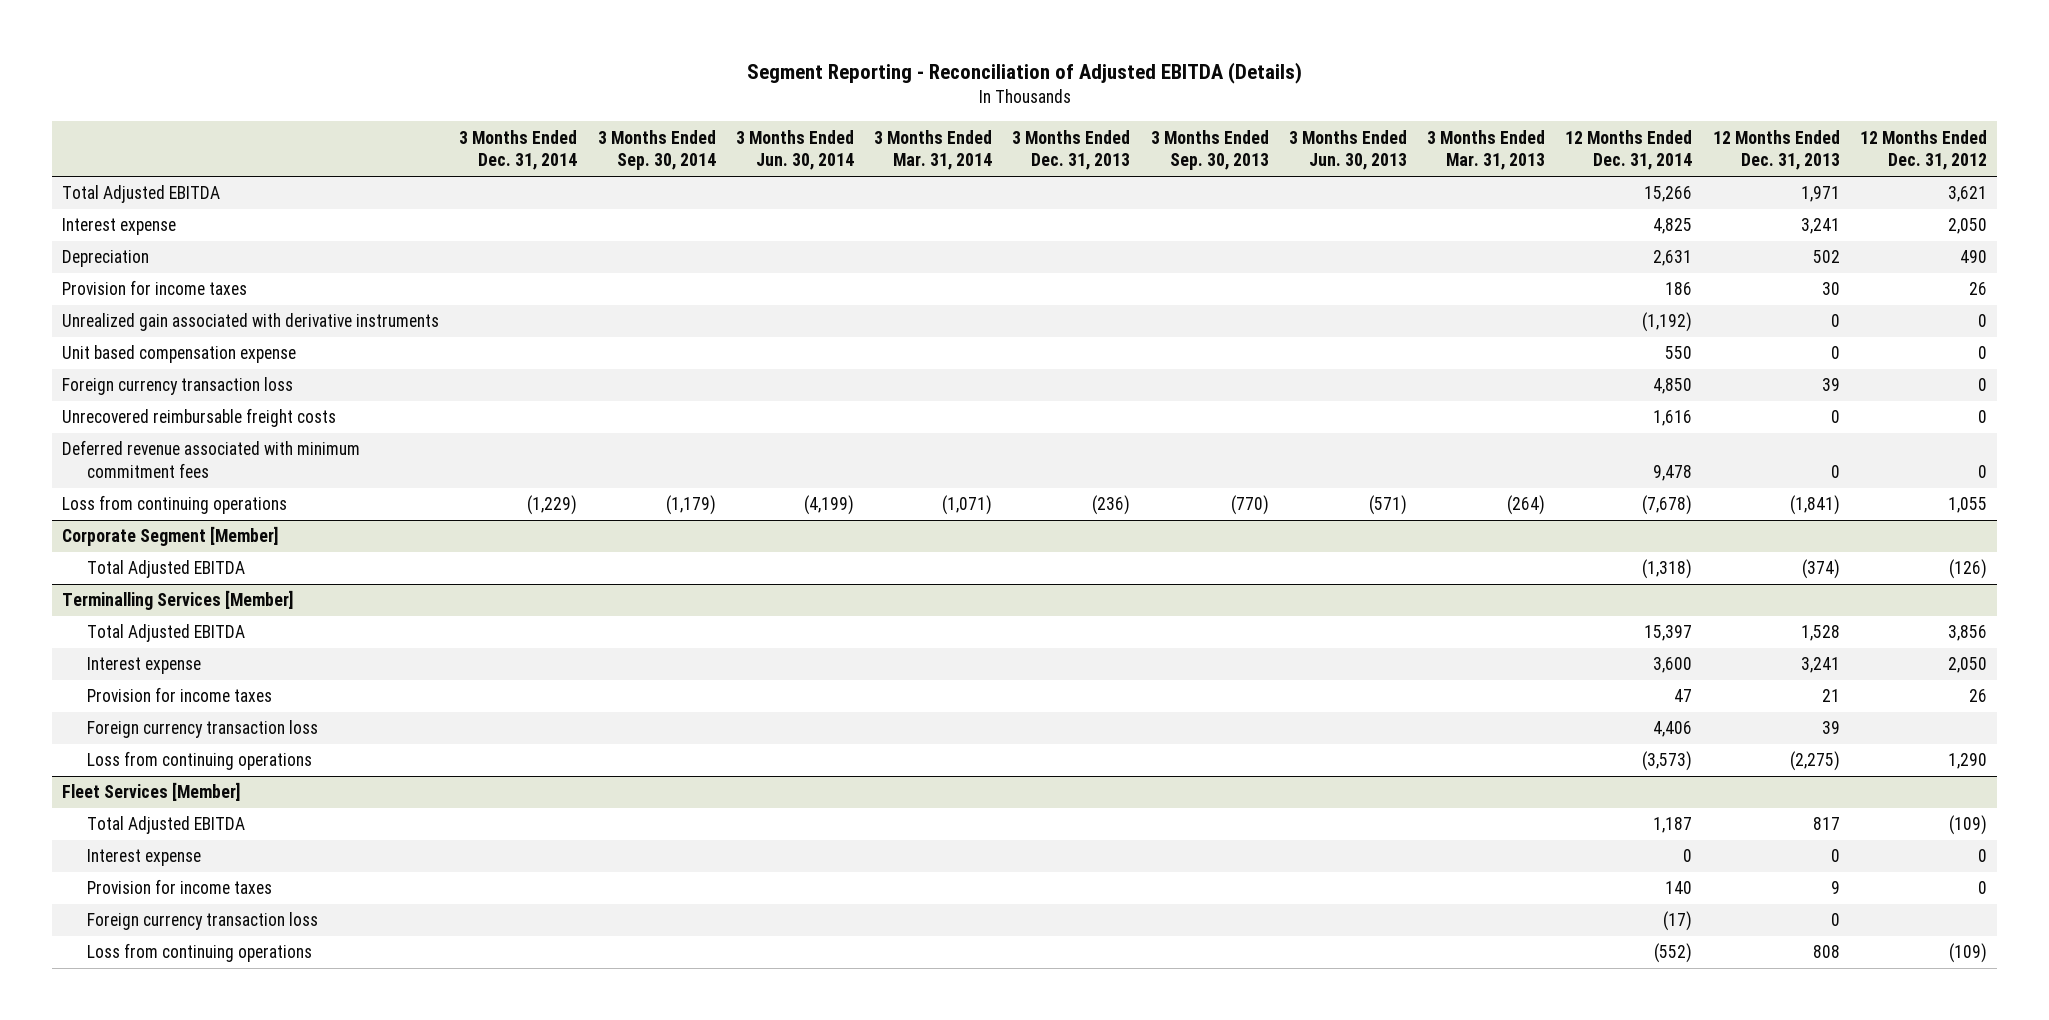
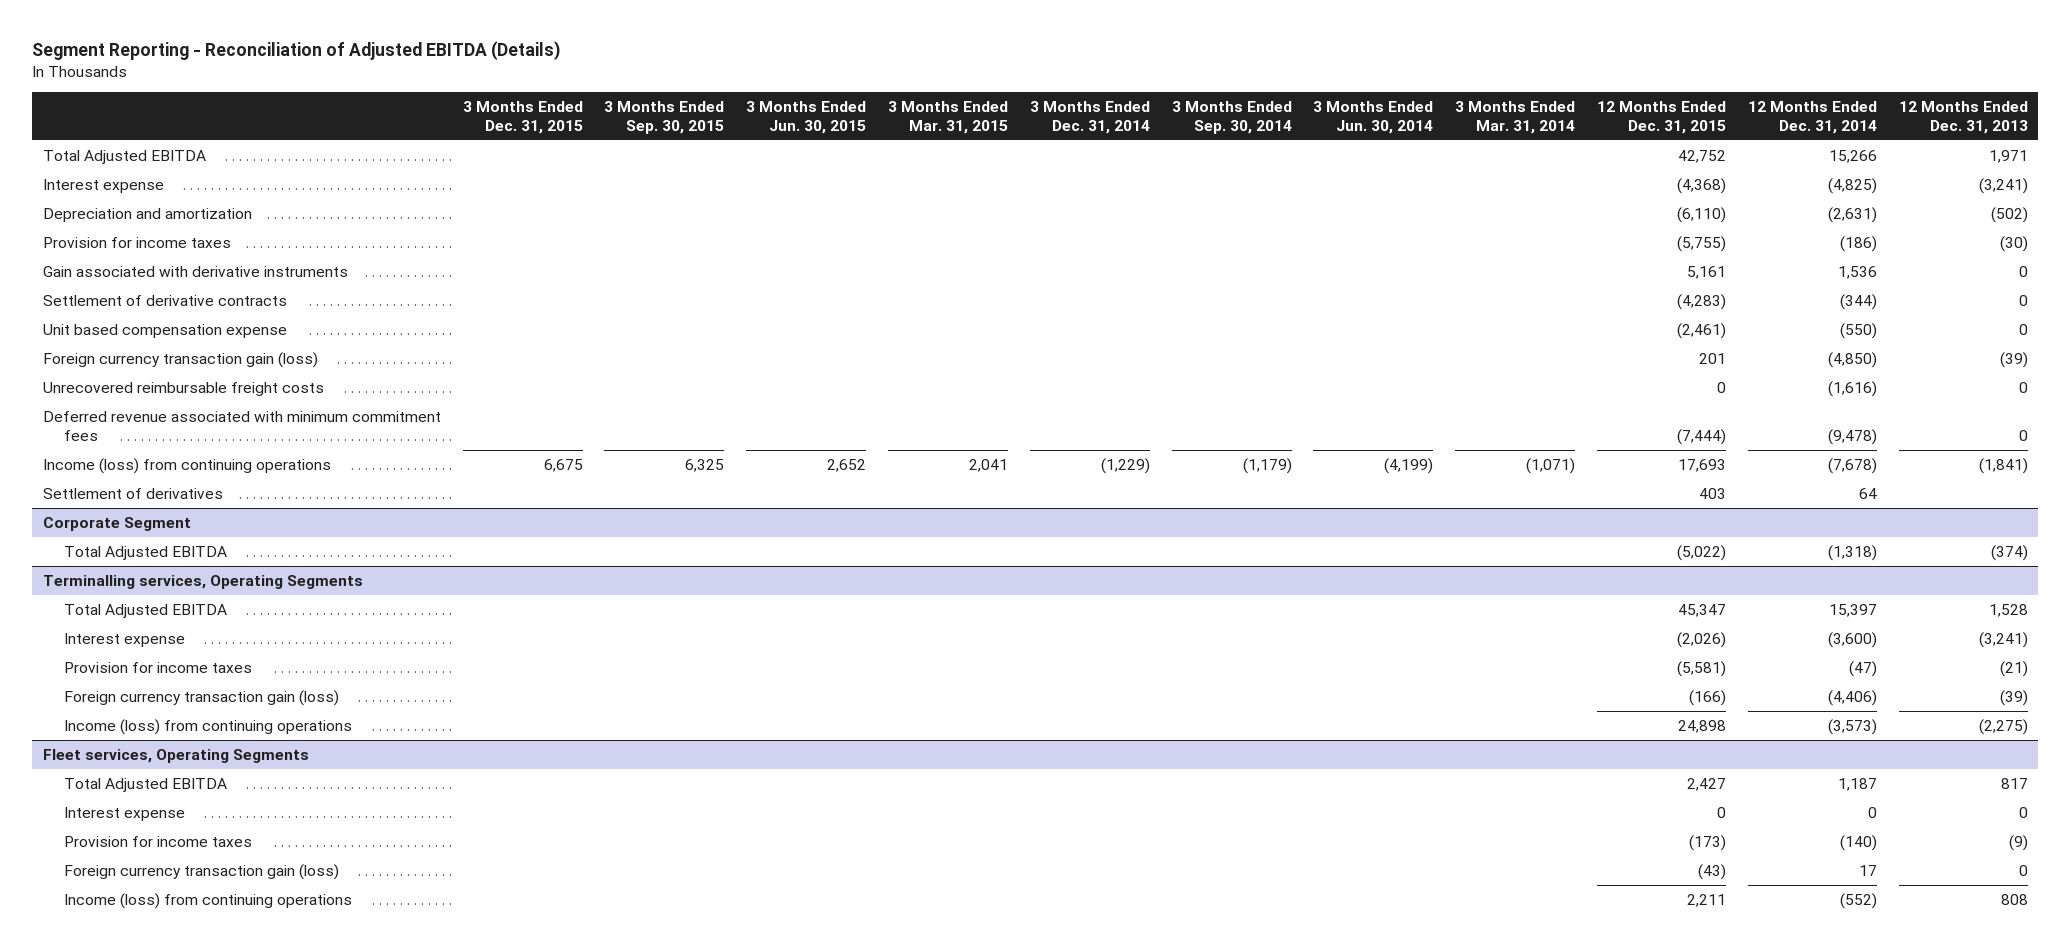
- | 3 Months Ended Dec. 31, 2014 | 3 Months Ended Sep. 30, 2014 | 3 Months Ended Jun. 30, 2014 | 3 Months Ended Mar. 31, 2014 | 3 Months Ended Dec. 31, 2013 | 3 Months Ended Sep. 30, 2013 | 3 Months Ended Jun. 30, 2013 | 3 Months Ended Mar. 31, 2013 | 12 Months Ended Dec. 31, 2014 | 12 Months Ended Dec. 31, 2013 | 12 Months Ended Dec. 31, 2012
+ | 3 Months Ended Dec. 31, 2015 | 3 Months Ended Sep. 30, 2015 | 3 Months Ended Jun. 30, 2015 | 3 Months Ended Mar. 31, 2015 | 3 Months Ended Dec. 31, 2014 | 3 Months Ended Sep. 30, 2014 | 3 Months Ended Jun. 30, 2014 | 3 Months Ended Mar. 31, 2014 | 12 Months Ended Dec. 31, 2015 | 12 Months Ended Dec. 31, 2014 | 12 Months Ended Dec. 31, 2013
- Interest expense | | | | | | | | | 4,825 | 3,241 | 2,050
- Depreciation | | | | | | | | | 2,631 | 502 | 490
- Provision for income taxes | | | | | | | | | 186 | 30 | 26
- Unrealized gain associated with derivative instruments | | | | | | | | | (1,192) | 0 | 0
- Unit based compensation expense | | | | | | | | | 550 | 0 | 0
- Foreign currency transaction loss | | | | | | | | | 4,850 | 39 | 0
- Unrecovered reimbursable freight costs | | | | | | | | | 1,616 | 0 | 0
- Deferred revenue associated with minimum commitment fees | | | | | | | | | 9,478 | 0 | 0
- Loss from continuing operations | (1,229) | (1,179) | (4,199) | (1,071) | (236) | (770) | (571) | (264) | (7,678) | (1,841) | 1,055
- Corporate Segment [Member]
+ Interest expense | | | | | | | | | (4,368) | (4,825) | (3,241)
+ Depreciation and amortization | | | | | | | | | (6,110) | (2,631) | (502)
+ Provision for income taxes | | | | | | | | | (5,755) | (186) | (30)
+ Gain associated with derivative instruments | | | | | | | | | 5,161 | 1,536 | 0
+ Settlement of derivative contracts | | | | | | | | | (4,283) | (344) | 0
+ Unit based compensation expense | | | | | | | | | (2,461) | (550) | 0
+ Foreign currency transaction gain (loss) | | | | | | | | | 201 | (4,850) | (39)
+ Unrecovered reimbursable freight costs | | | | | | | | | 0 | (1,616) | 0
+ Deferred revenue associated with minimum commitment fees | | | | | | | | | (7,444) | (9,478) | 0
+ Income (loss) from continuing operations | 6,675 | 6,325 | 2,652 | 2,041 | (1,229) | (1,179) | (4,199) | (1,071) | 17,693 | (7,678) | (1,841)
+ Settlement of derivatives | | | | | | | | | 403 | 64 |
+ Corporate Segment
- Terminalling Services [Member]
+ Terminalling services, Operating Segments
- Interest expense | | | | | | | | | 3,600 | 3,241 | 2,050
- Provision for income taxes | | | | | | | | | 47 | 21 | 26
- Foreign currency transaction loss | | | | | | | | | 4,406 | 39 |
- Loss from continuing operations | | | | | | | | | (3,573) | (2,275) | 1,290
- Fleet Services [Member]
+ Interest expense | | | | | | | | | (2,026) | (3,600) | (3,241)
+ Provision for income taxes | | | | | | | | | (5,581) | (47) | (21)
+ Foreign currency transaction gain (loss) | | | | | | | | | (166) | (4,406) | (39)
+ Income (loss) from continuing operations | | | | | | | | | 24,898 | (3,573) | (2,275)
+ Fleet services, Operating Segments
- Provision for income taxes | | | | | | | | | 140 | 9 | 0
- Foreign currency transaction loss | | | | | | | | | (17) | 0 |
- Loss from continuing operations | | | | | | | | | (552) | 808 | (109)
+ Provision for income taxes | | | | | | | | | (173) | (140) | (9)
+ Foreign currency transaction gain (loss) | | | | | | | | | (43) | 17 | 0
+ Income (loss) from continuing operations | | | | | | | | | 2,211 | (552) | 808

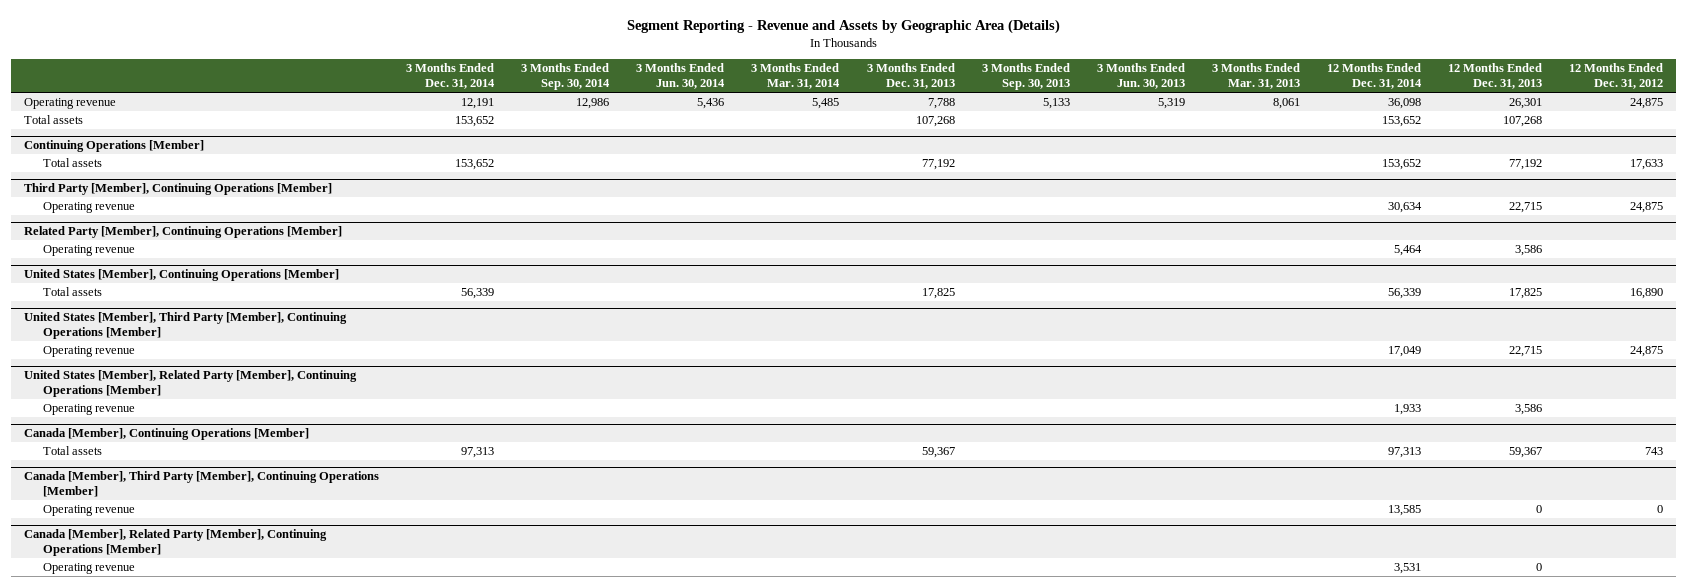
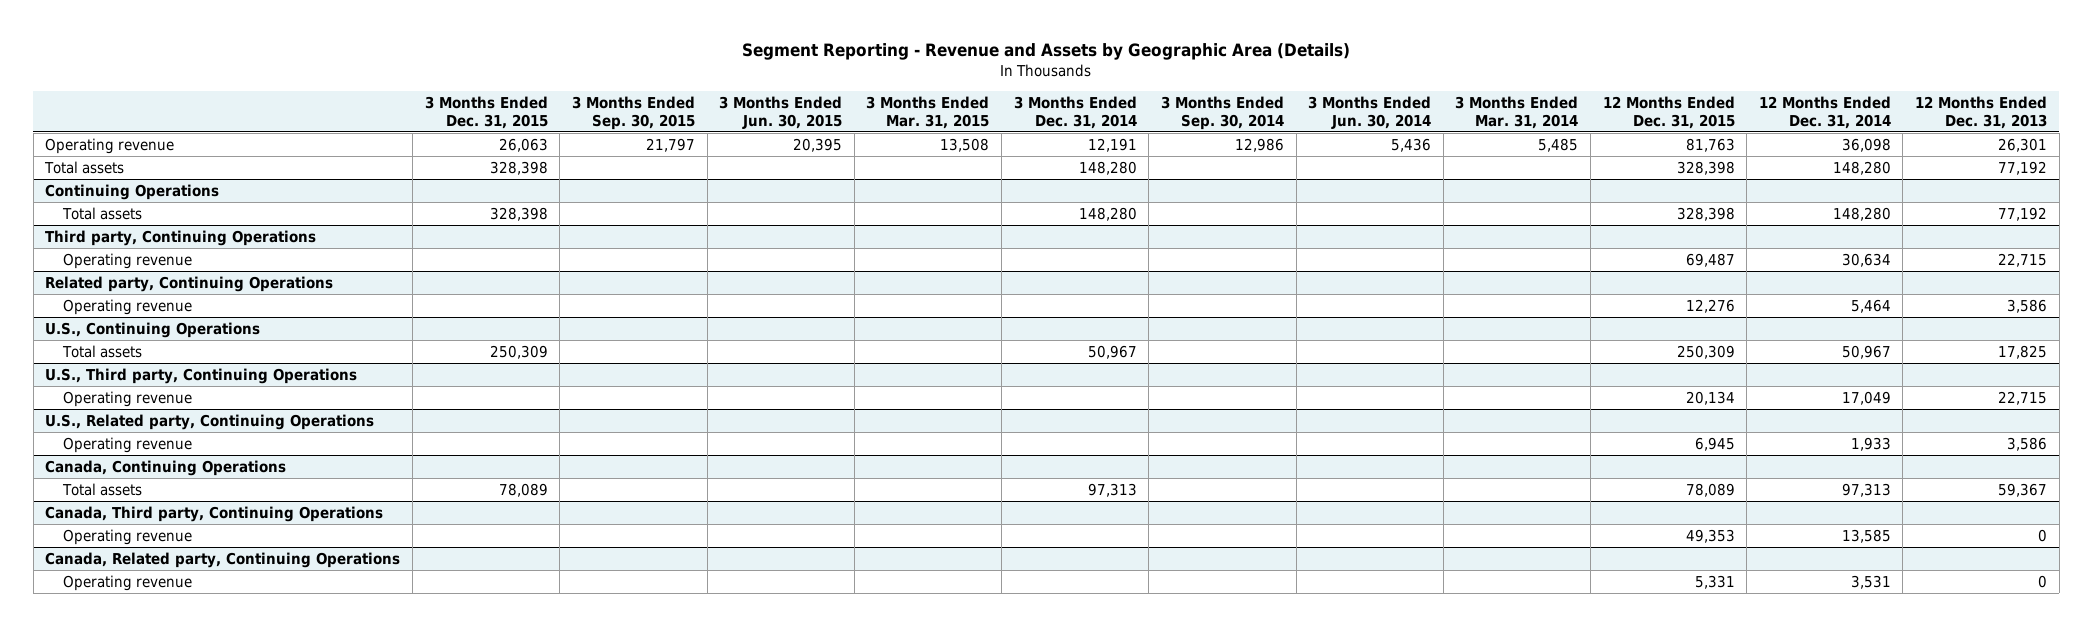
- | 3 Months Ended Dec. 31, 2014 | 3 Months Ended Sep. 30, 2014 | 3 Months Ended Jun. 30, 2014 | 3 Months Ended Mar. 31, 2014 | 3 Months Ended Dec. 31, 2013 | 3 Months Ended Sep. 30, 2013 | 3 Months Ended Jun. 30, 2013 | 3 Months Ended Mar. 31, 2013 | 12 Months Ended Dec. 31, 2014 | 12 Months Ended Dec. 31, 2013 | 12 Months Ended Dec. 31, 2012
+ | 3 Months Ended Dec. 31, 2015 | 3 Months Ended Sep. 30, 2015 | 3 Months Ended Jun. 30, 2015 | 3 Months Ended Mar. 31, 2015 | 3 Months Ended Dec. 31, 2014 | 3 Months Ended Sep. 30, 2014 | 3 Months Ended Jun. 30, 2014 | 3 Months Ended Mar. 31, 2014 | 12 Months Ended Dec. 31, 2015 | 12 Months Ended Dec. 31, 2014 | 12 Months Ended Dec. 31, 2013
- Total assets | 153,652 | | | | 107,268 | | | | 153,652 | 107,268 |
- Continuing Operations [Member]
- Total assets | 153,652 | | | | 77,192 | | | | 153,652 | 77,192 | 17,633
- Third Party [Member], Continuing Operations [Member]
+ Total assets | 328,398 | | | | 148,280 | | | | 328,398 | 148,280 | 77,192
+ Continuing Operations
+ Total assets | 328,398 | | | | 148,280 | | | | 328,398 | 148,280 | 77,192
+ Third party, Continuing Operations
- Related Party [Member], Continuing Operations [Member]
+ Related party, Continuing Operations
- United States [Member], Continuing Operations [Member]
- Total assets | 56,339 | | | | 17,825 | | | | 56,339 | 17,825 | 16,890
- United States [Member], Third Party [Member], Continuing Operations [Member]
+ U.S., Continuing Operations
+ Total assets | 250,309 | | | | 50,967 | | | | 250,309 | 50,967 | 17,825
+ U.S., Third party, Continuing Operations
- United States [Member], Related Party [Member], Continuing Operations [Member]
+ U.S., Related party, Continuing Operations
- Canada [Member], Continuing Operations [Member]
+ Canada, Continuing Operations
- Canada [Member], Third Party [Member], Continuing Operations [Member]
+ Canada, Third party, Continuing Operations
- Canada [Member], Related Party [Member], Continuing Operations [Member]
+ Canada, Related party, Continuing Operations

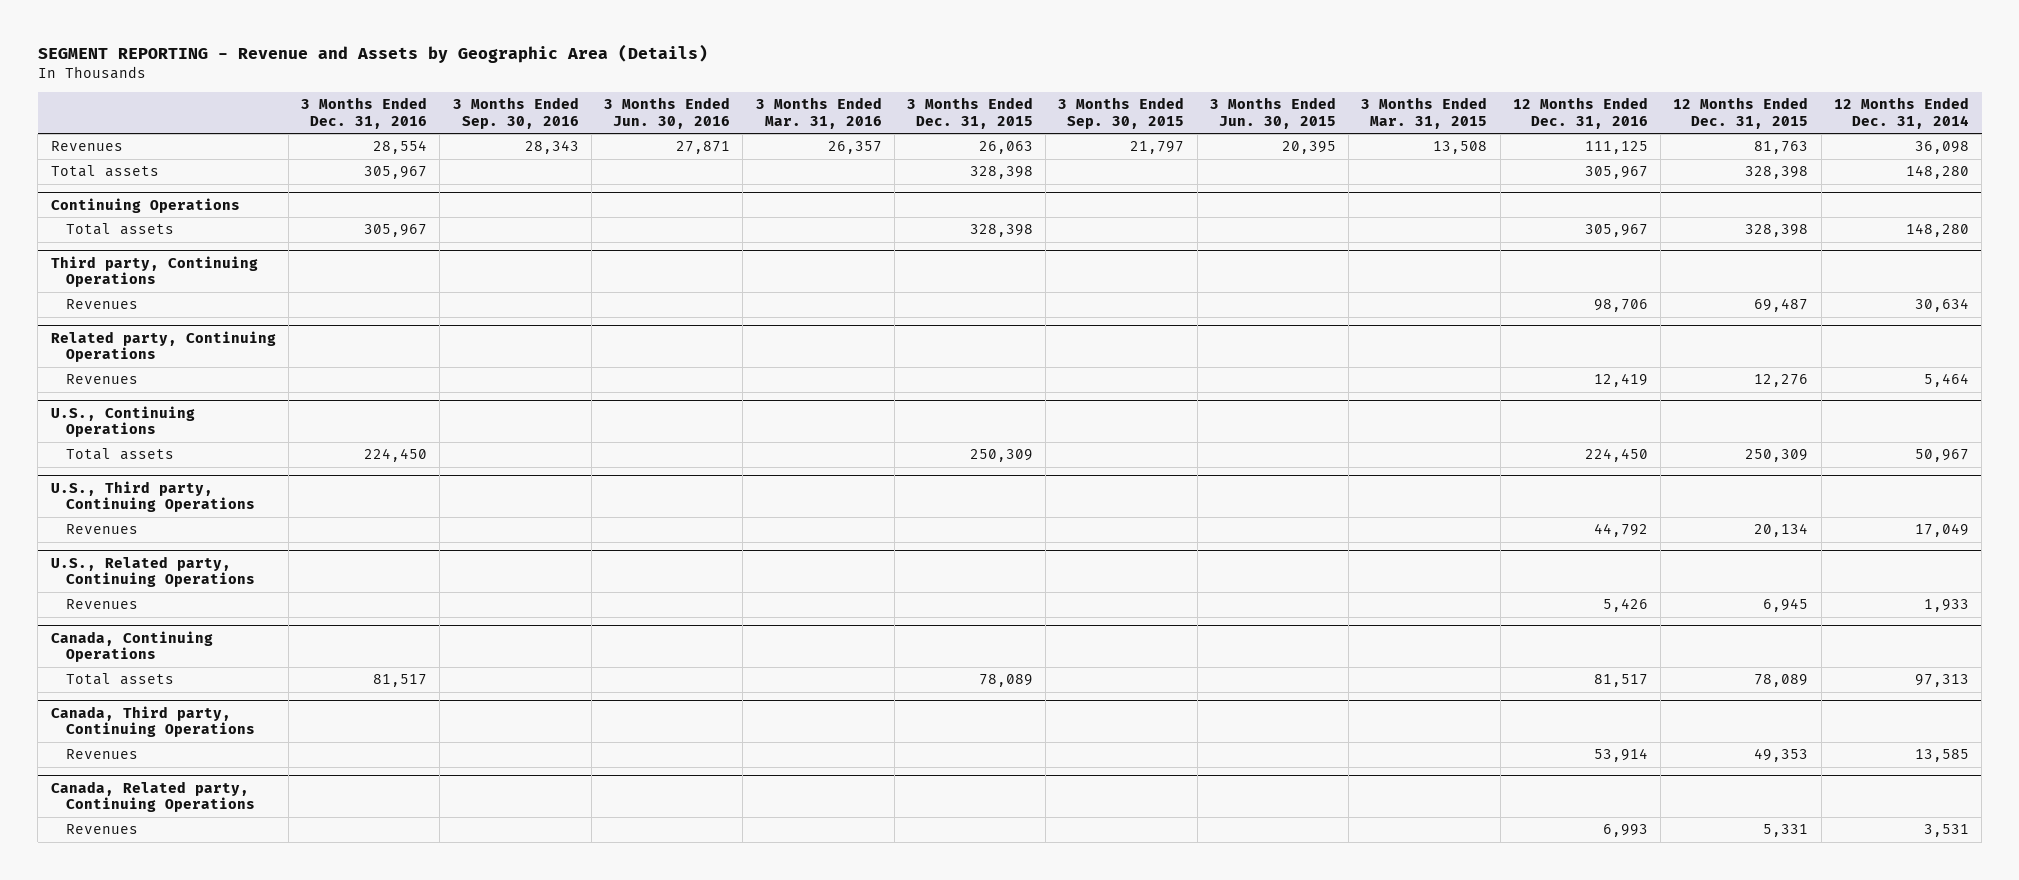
- Segment Reporting - Revenue and Assets by Geographic Area (Details)
+ SEGMENT REPORTING - Revenue and Assets by Geographic Area (Details)
- | 3 Months Ended Dec. 31, 2015 | 3 Months Ended Sep. 30, 2015 | 3 Months Ended Jun. 30, 2015 | 3 Months Ended Mar. 31, 2015 | 3 Months Ended Dec. 31, 2014 | 3 Months Ended Sep. 30, 2014 | 3 Months Ended Jun. 30, 2014 | 3 Months Ended Mar. 31, 2014 | 12 Months Ended Dec. 31, 2015 | 12 Months Ended Dec. 31, 2014 | 12 Months Ended Dec. 31, 2013
+ | 3 Months Ended Dec. 31, 2016 | 3 Months Ended Sep. 30, 2016 | 3 Months Ended Jun. 30, 2016 | 3 Months Ended Mar. 31, 2016 | 3 Months Ended Dec. 31, 2015 | 3 Months Ended Sep. 30, 2015 | 3 Months Ended Jun. 30, 2015 | 3 Months Ended Mar. 31, 2015 | 12 Months Ended Dec. 31, 2016 | 12 Months Ended Dec. 31, 2015 | 12 Months Ended Dec. 31, 2014
- Operating revenue | 26,063 | 21,797 | 20,395 | 13,508 | 12,191 | 12,986 | 5,436 | 5,485 | 81,763 | 36,098 | 26,301
+ Revenues | 28,554 | 28,343 | 27,871 | 26,357 | 26,063 | 21,797 | 20,395 | 13,508 | 111,125 | 81,763 | 36,098
@ Third party, Continuing Operations
- Operating revenue | | | | | | | | | 69,487 | 30,634 | 22,715
+ Revenues | | | | | | | | | 98,706 | 69,487 | 30,634
@ Related party, Continuing Operations
- Operating revenue | | | | | | | | | 12,276 | 5,464 | 3,586
+ Revenues | | | | | | | | | 12,419 | 12,276 | 5,464
@ U.S., Third party, Continuing Operations
- Operating revenue | | | | | | | | | 20,134 | 17,049 | 22,715
+ Revenues | | | | | | | | | 44,792 | 20,134 | 17,049
@ U.S., Related party, Continuing Operations
- Operating revenue | | | | | | | | | 6,945 | 1,933 | 3,586
+ Revenues | | | | | | | | | 5,426 | 6,945 | 1,933
@ Canada, Third party, Continuing Operations
- Operating revenue | | | | | | | | | 49,353 | 13,585 | 0
+ Revenues | | | | | | | | | 53,914 | 49,353 | 13,585
@ Canada, Related party, Continuing Operations
- Operating revenue | | | | | | | | | 5,331 | 3,531 | 0
+ Revenues | | | | | | | | | 6,993 | 5,331 | 3,531

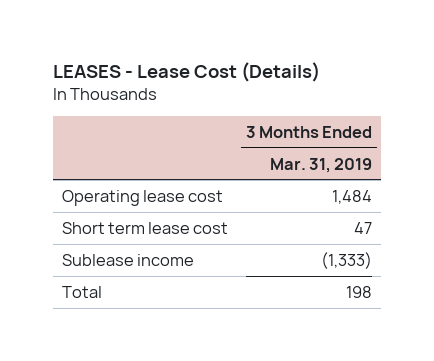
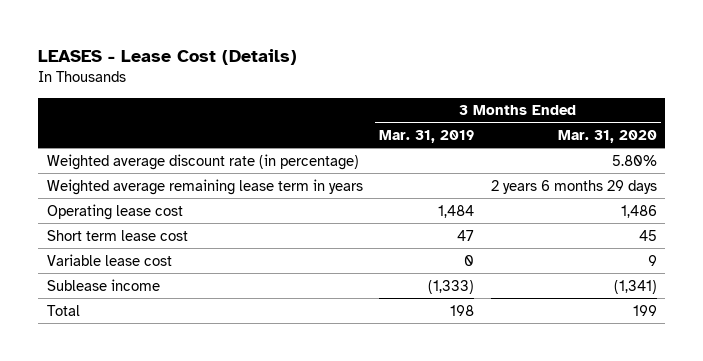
- | 3 Months Ended Mar. 31, 2019
+ | 3 Months Ended Mar. 31, 2019 | 3 Months Ended Mar. 31, 2020
+ Weighted average discount rate (in percentage) | | 5.80%
+ Weighted average remaining lease term in years | | 2 years 6 months 29 days
+ Variable lease cost | 0 | 9

